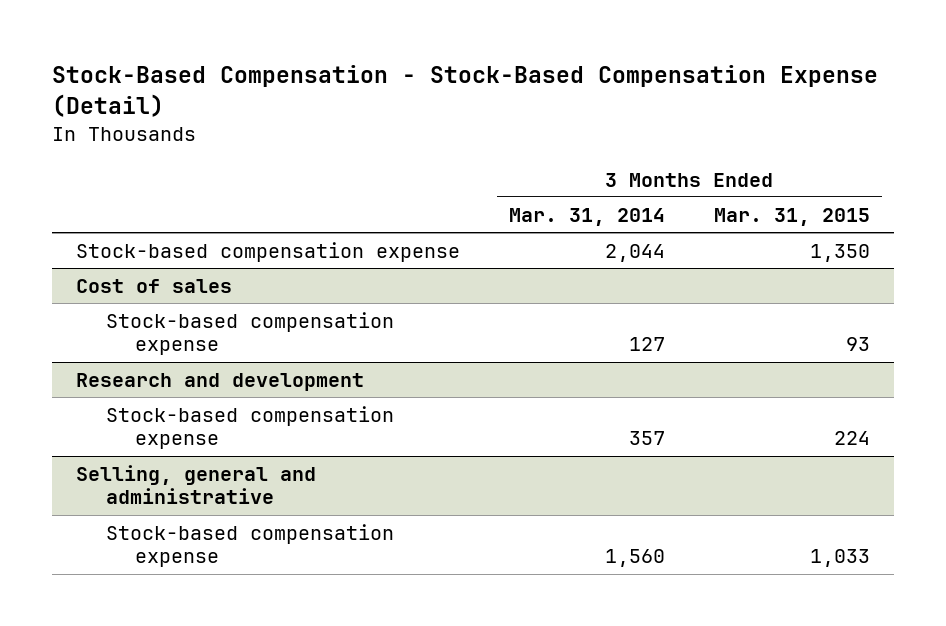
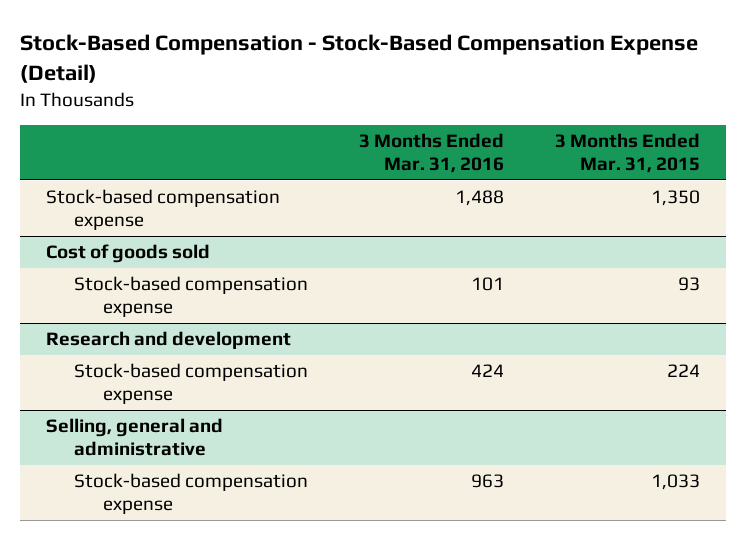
- | 3 Months Ended Mar. 31, 2014 | 3 Months Ended Mar. 31, 2015
+ | 3 Months Ended Mar. 31, 2016 | 3 Months Ended Mar. 31, 2015
- Cost of sales
+ Cost of goods sold

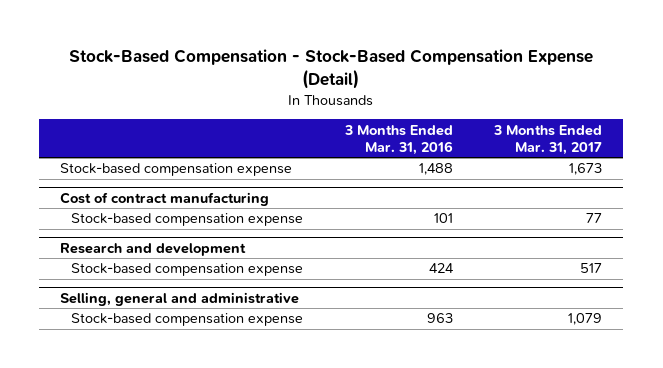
- | 3 Months Ended Mar. 31, 2016 | 3 Months Ended Mar. 31, 2015
+ | 3 Months Ended Mar. 31, 2016 | 3 Months Ended Mar. 31, 2017
- Cost of goods sold
+ Cost of contract manufacturing

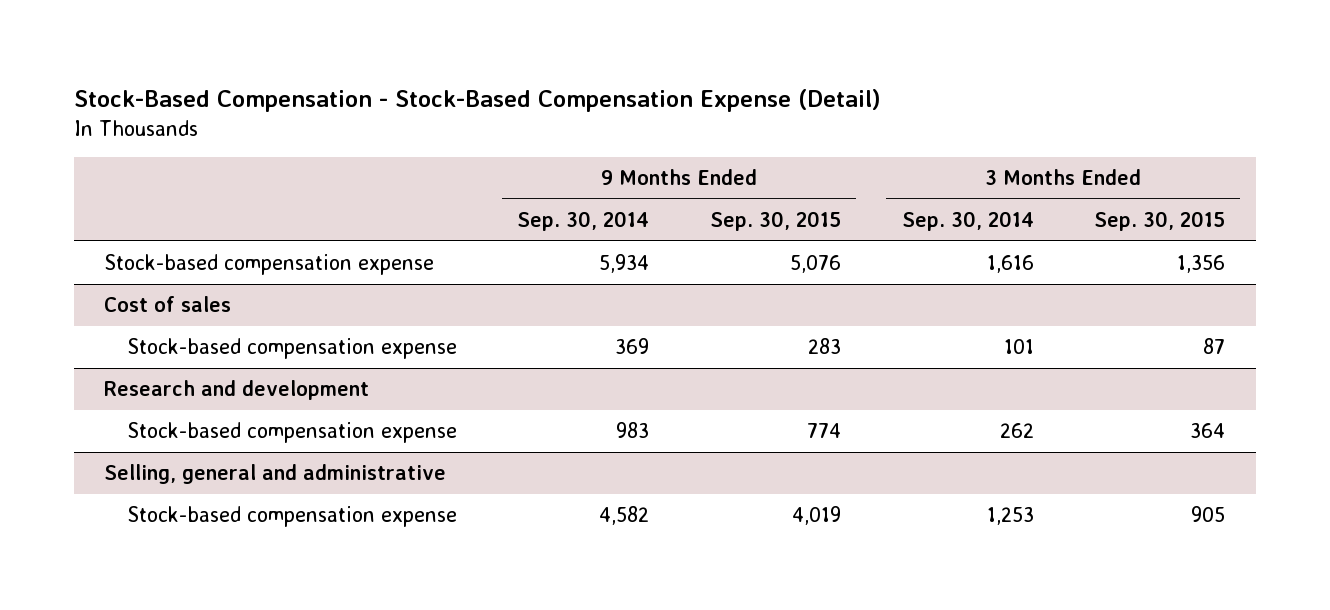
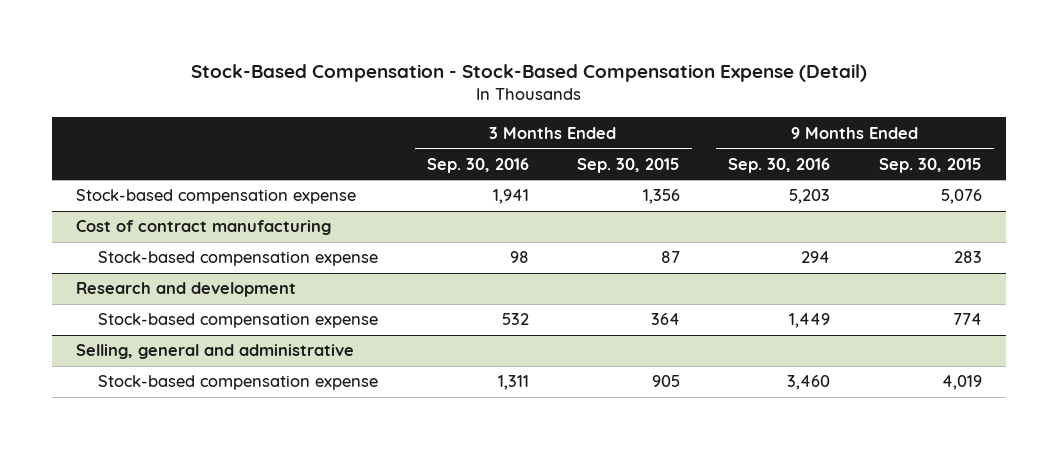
- | 9 Months Ended Sep. 30, 2014 | 9 Months Ended Sep. 30, 2015 | 3 Months Ended Sep. 30, 2014 | 3 Months Ended Sep. 30, 2015
+ | 3 Months Ended Sep. 30, 2016 | 3 Months Ended Sep. 30, 2015 | 9 Months Ended Sep. 30, 2016 | 9 Months Ended Sep. 30, 2015
- Cost of sales
+ Cost of contract manufacturing

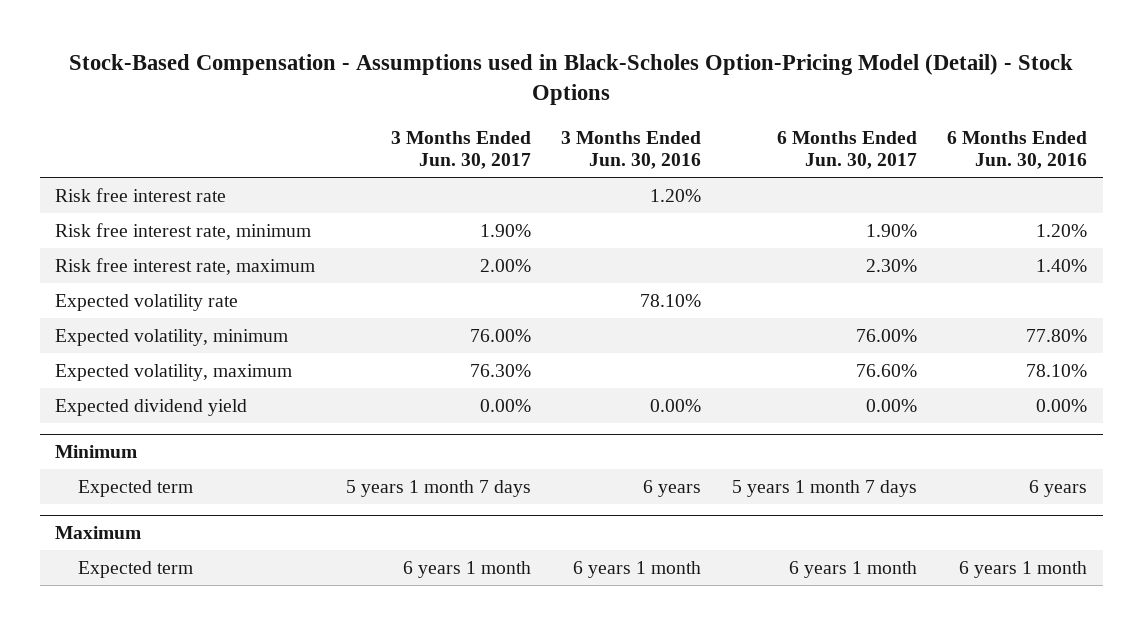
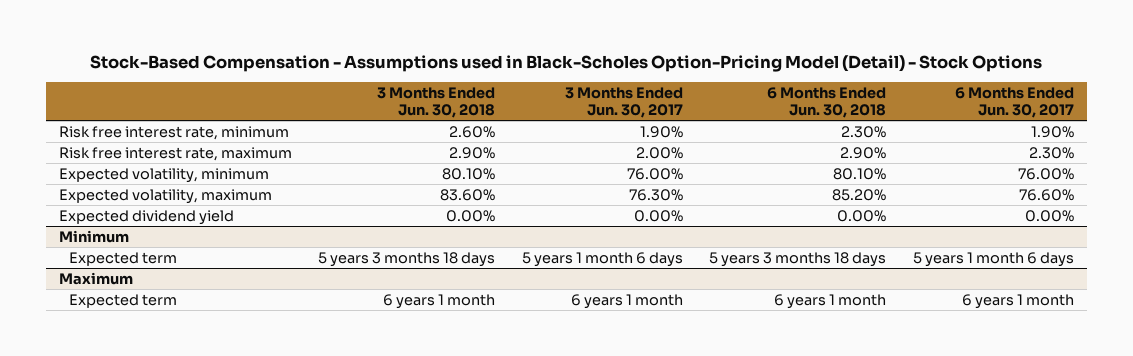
- | 3 Months Ended Jun. 30, 2017 | 3 Months Ended Jun. 30, 2016 | 6 Months Ended Jun. 30, 2017 | 6 Months Ended Jun. 30, 2016
+ | 3 Months Ended Jun. 30, 2018 | 3 Months Ended Jun. 30, 2017 | 6 Months Ended Jun. 30, 2018 | 6 Months Ended Jun. 30, 2017
- Risk free interest rate | | 1.20% | |
- Expected volatility rate | | 78.10% | |
@ Minimum
- Expected term | 5 years 1 month 7 days | 6 years | 5 years 1 month 7 days | 6 years
+ Expected term | 5 years 3 months 18 days | 5 years 1 month 6 days | 5 years 3 months 18 days | 5 years 1 month 6 days

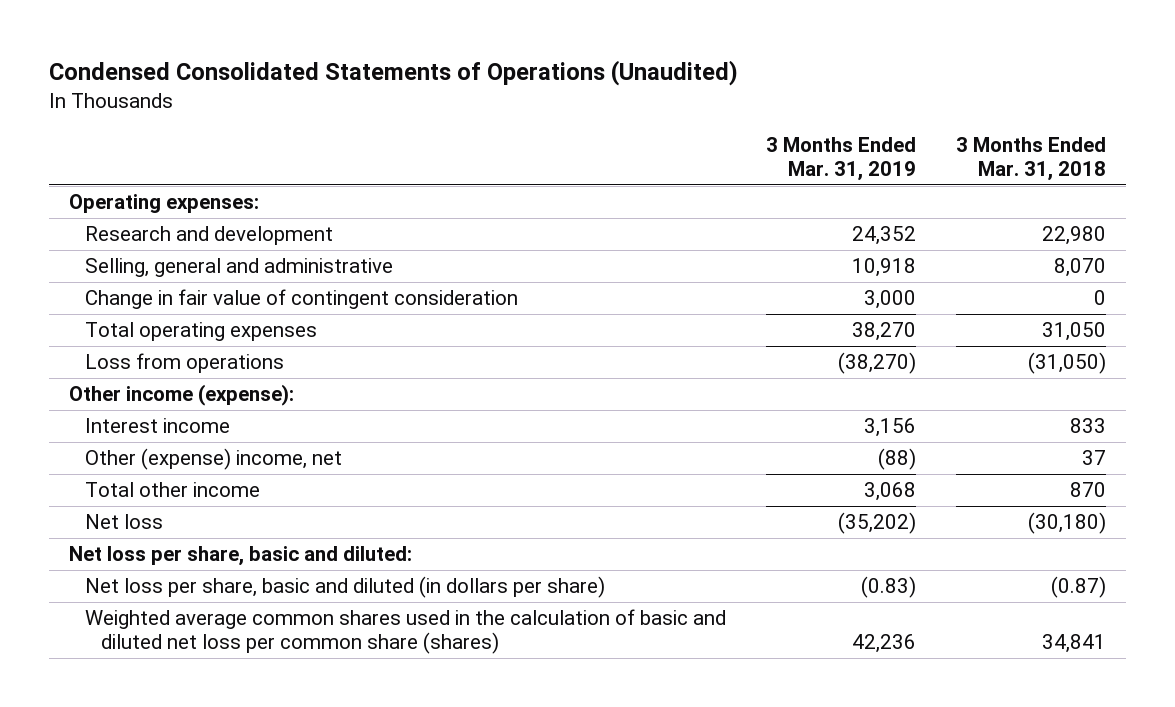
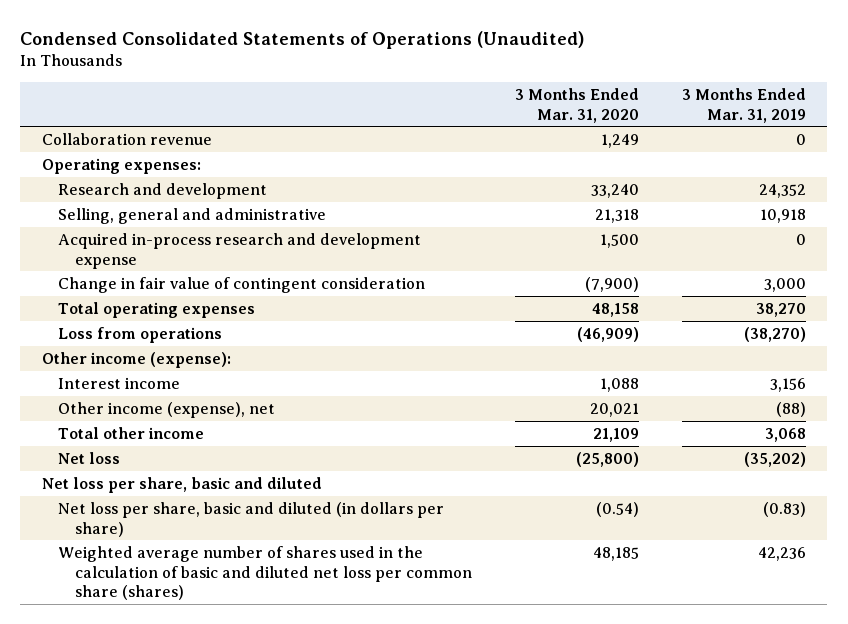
- | 3 Months Ended Mar. 31, 2019 | 3 Months Ended Mar. 31, 2018
+ | 3 Months Ended Mar. 31, 2020 | 3 Months Ended Mar. 31, 2019
+ Collaboration revenue | 1,249 | 0
+ Acquired in-process research and development expense | 1,500 | 0
- Other (expense) income, net | (88) | 37
+ Other income (expense), net | 20,021 | (88)
- Net loss per share, basic and diluted:
+ Net loss per share, basic and diluted
- Weighted average common shares used in the calculation of basic and diluted net loss per common share (shares) | 42,236 | 34,841
+ Weighted average number of shares used in the calculation of basic and diluted net loss per common share (shares) | 48,185 | 42,236

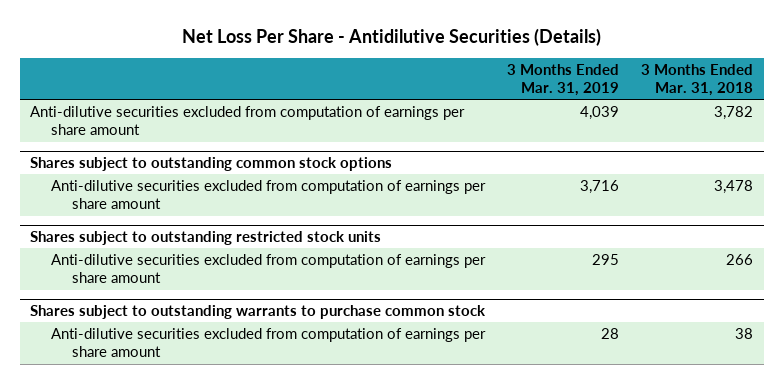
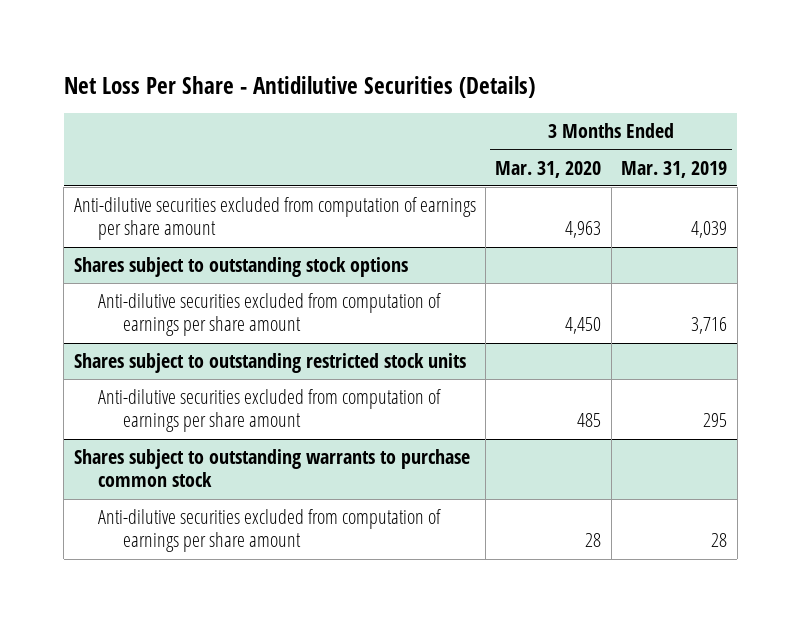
- | 3 Months Ended Mar. 31, 2019 | 3 Months Ended Mar. 31, 2018
+ | 3 Months Ended Mar. 31, 2020 | 3 Months Ended Mar. 31, 2019
- Shares subject to outstanding common stock options
+ Shares subject to outstanding stock options

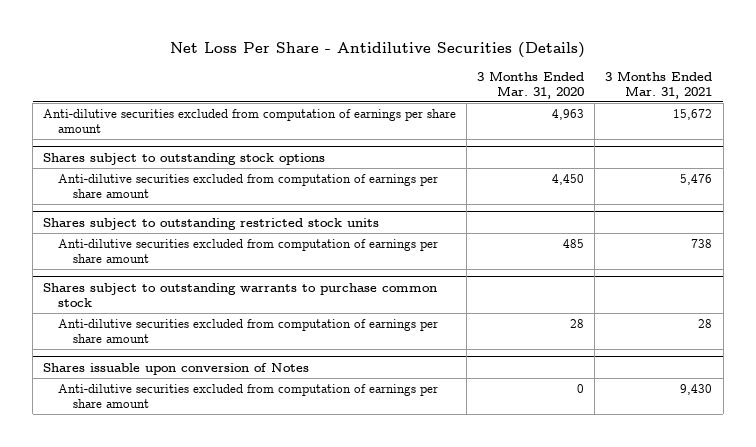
- | 3 Months Ended Mar. 31, 2020 | 3 Months Ended Mar. 31, 2019
+ | 3 Months Ended Mar. 31, 2020 | 3 Months Ended Mar. 31, 2021
+ Shares issuable upon conversion of Notes
+ Anti-dilutive securities excluded from computation of earnings per share amount | 0 | 9,430

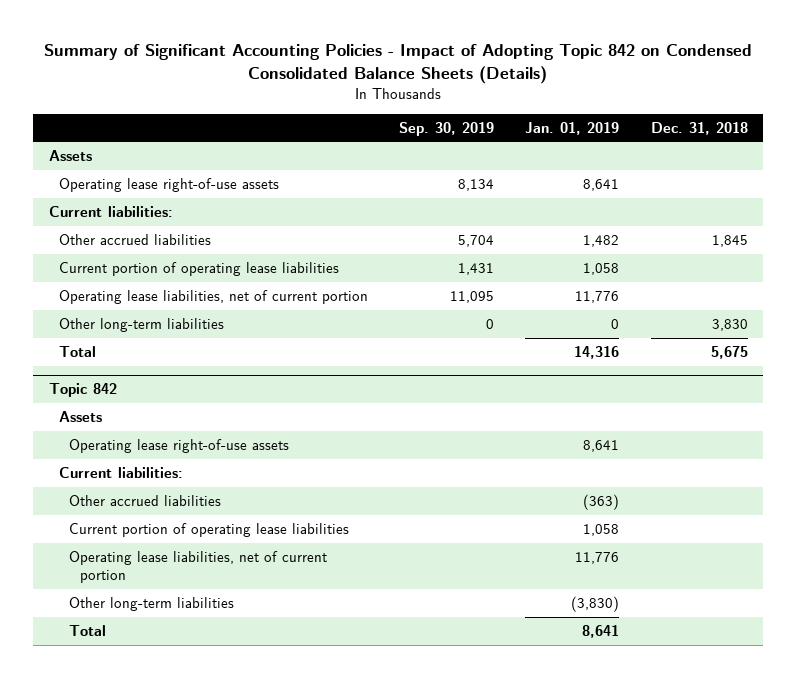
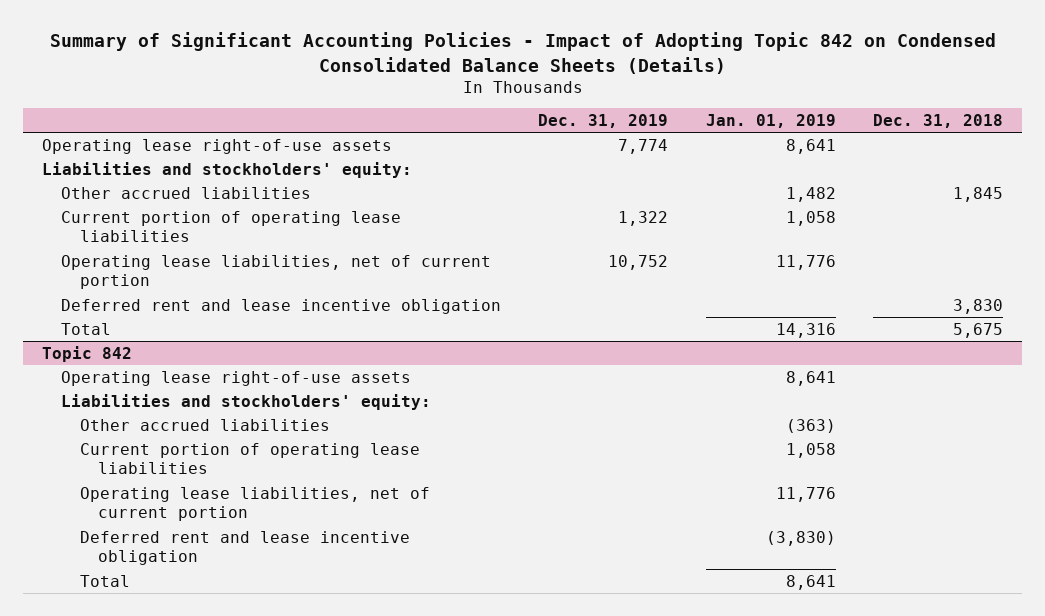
- | Sep. 30, 2019 | Jan. 01, 2019 | Dec. 31, 2018
+ | Dec. 31, 2019 | Jan. 01, 2019 | Dec. 31, 2018
- Assets
- Current liabilities:
+ Liabilities and stockholders' equity:
- Other long-term liabilities | 0 | 0 | 3,830
+ Deferred rent and lease incentive obligation | | | 3,830
@ Topic 842
- Assets
- Current liabilities:
+ Liabilities and stockholders' equity:
- Other long-term liabilities | | (3,830) |
+ Deferred rent and lease incentive obligation | | (3,830) |

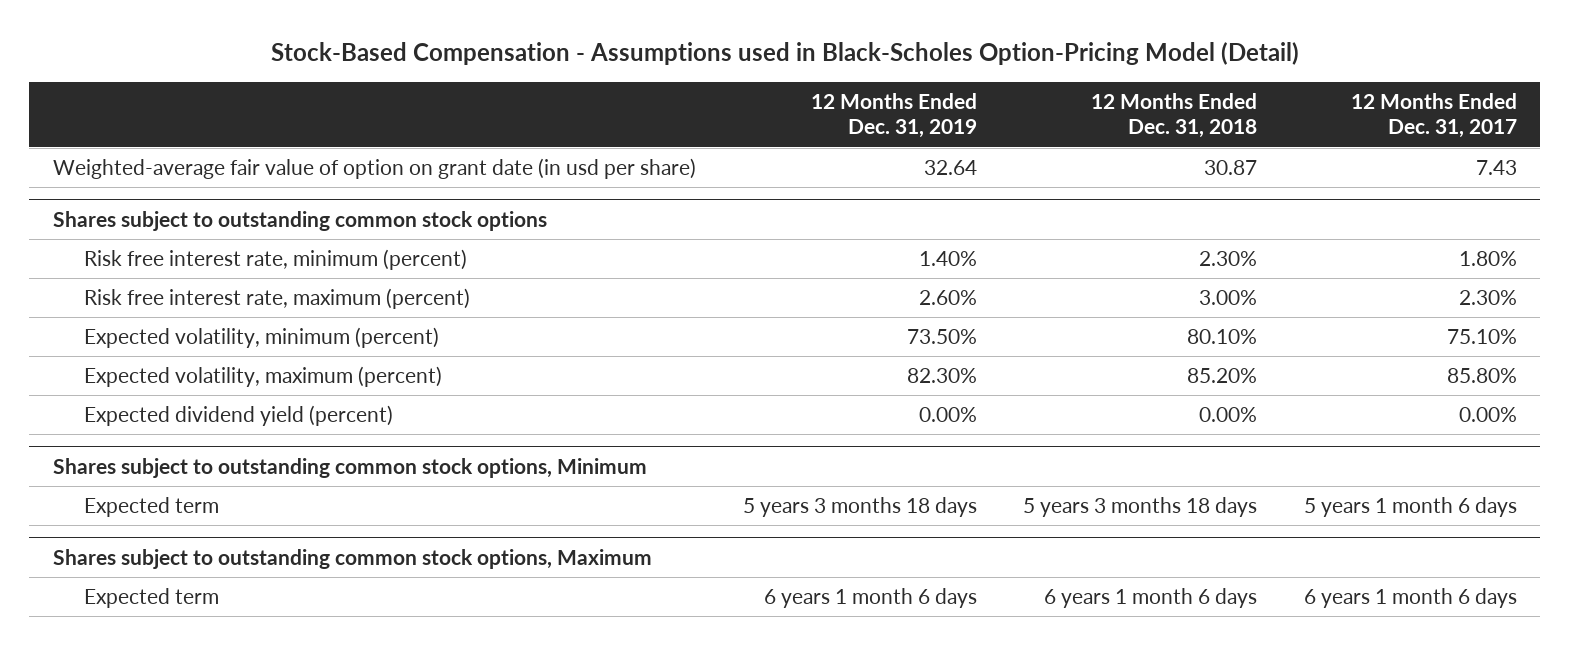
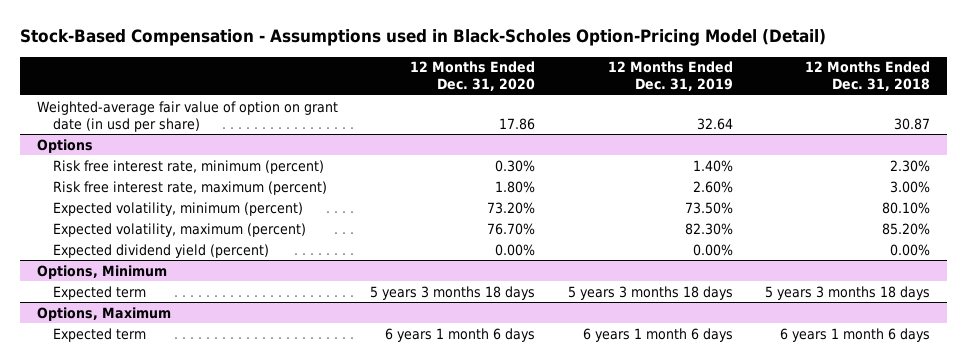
- | 12 Months Ended Dec. 31, 2019 | 12 Months Ended Dec. 31, 2018 | 12 Months Ended Dec. 31, 2017
+ | 12 Months Ended Dec. 31, 2020 | 12 Months Ended Dec. 31, 2019 | 12 Months Ended Dec. 31, 2018
- Shares subject to outstanding common stock options
+ Options
- Shares subject to outstanding common stock options, Minimum
+ Options, Minimum
- Shares subject to outstanding common stock options, Maximum
+ Options, Maximum

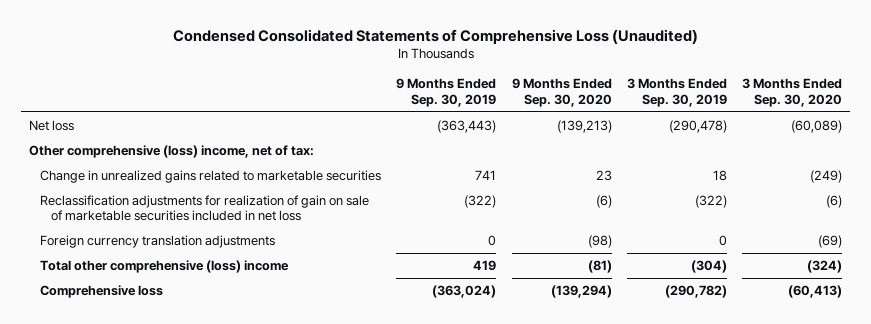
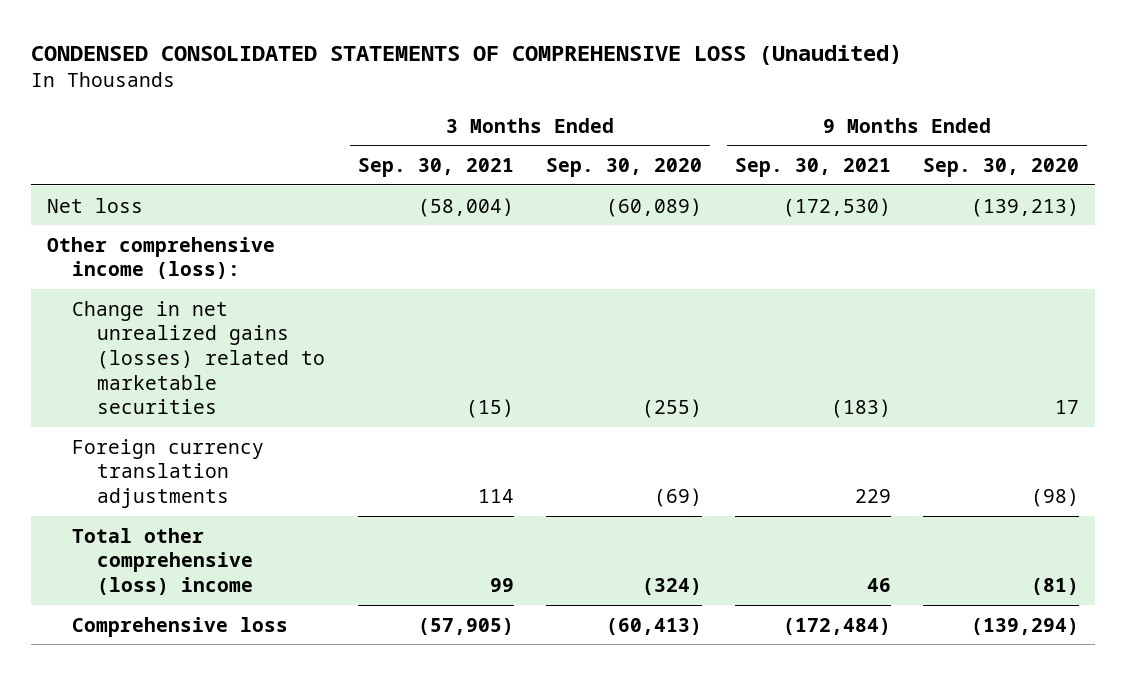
- Condensed Consolidated Statements of Comprehensive Loss (Unaudited)
+ CONDENSED CONSOLIDATED STATEMENTS OF COMPREHENSIVE LOSS (Unaudited)
- | 9 Months Ended Sep. 30, 2019 | 9 Months Ended Sep. 30, 2020 | 3 Months Ended Sep. 30, 2019 | 3 Months Ended Sep. 30, 2020
+ | 3 Months Ended Sep. 30, 2021 | 3 Months Ended Sep. 30, 2020 | 9 Months Ended Sep. 30, 2021 | 9 Months Ended Sep. 30, 2020
- Other comprehensive (loss) income, net of tax:
- Change in unrealized gains related to marketable securities | 741 | 23 | 18 | (249)
- Reclassification adjustments for realization of gain on sale of marketable securities included in net loss | (322) | (6) | (322) | (6)
+ Other comprehensive income (loss):
+ Change in net unrealized gains (losses) related to marketable securities | (15) | (255) | (183) | 17

